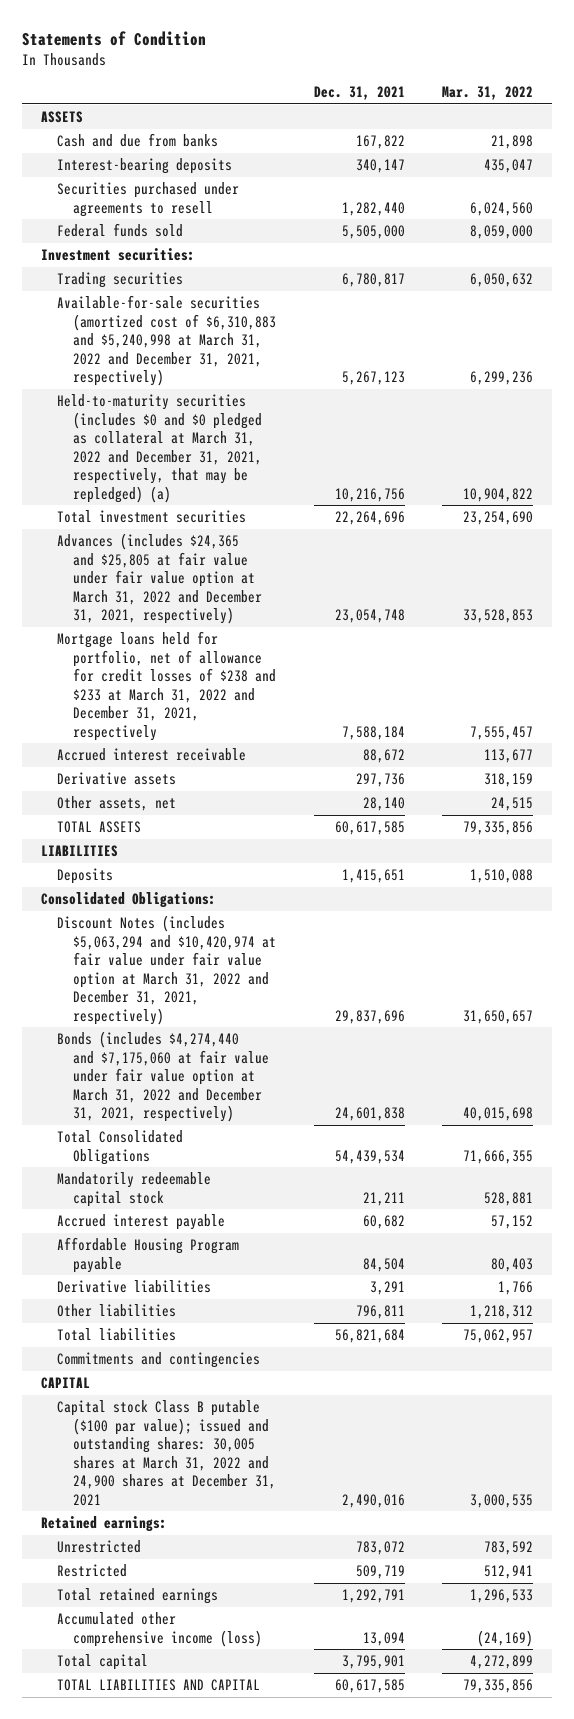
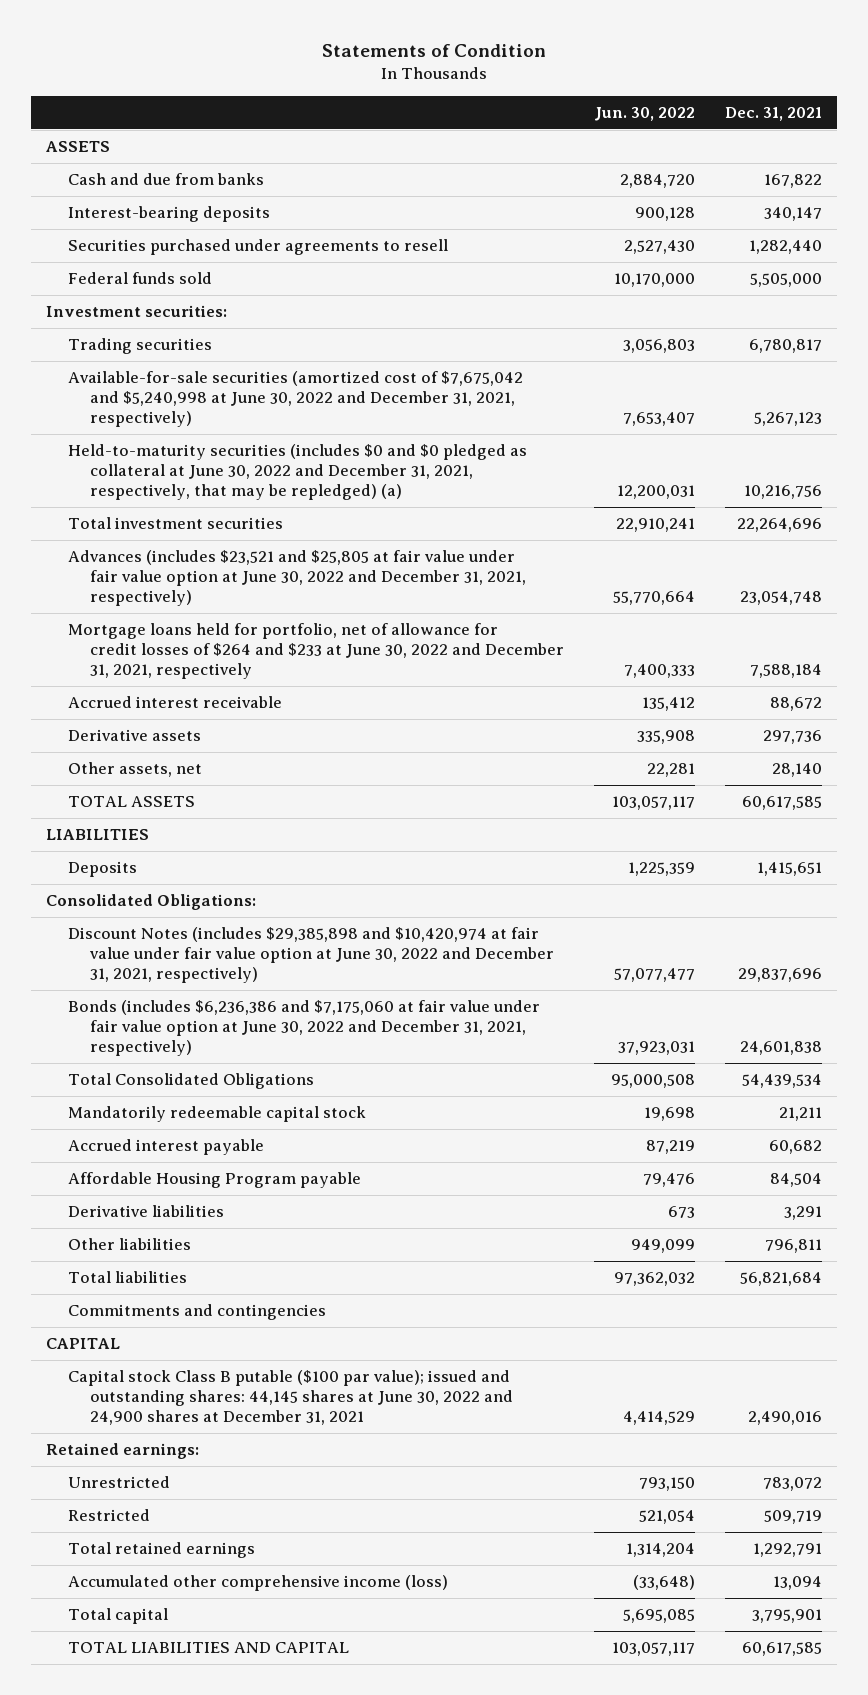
- | Dec. 31, 2021 | Mar. 31, 2022
+ | Jun. 30, 2022 | Dec. 31, 2021
- Available-for-sale securities (amortized cost of $6,310,883 and $5,240,998 at March 31, 2022 and December 31, 2021, respectively) | 5,267,123 | 6,299,236
- Held-to-maturity securities (includes $0 and $0 pledged as collateral at March 31, 2022 and December 31, 2021, respectively, that may be repledged) (a) | 10,216,756 | 10,904,822
+ Available-for-sale securities (amortized cost of $7,675,042 and $5,240,998 at June 30, 2022 and December 31, 2021, respectively) | 7,653,407 | 5,267,123
+ Held-to-maturity securities (includes $0 and $0 pledged as collateral at June 30, 2022 and December 31, 2021, respectively, that may be repledged) (a) | 12,200,031 | 10,216,756
- Advances (includes $24,365 and $25,805 at fair value under fair value option at March 31, 2022 and December 31, 2021, respectively) | 23,054,748 | 33,528,853
- Mortgage loans held for portfolio, net of allowance for credit losses of $238 and $233 at March 31, 2022 and December 31, 2021, respectively | 7,588,184 | 7,555,457
+ Advances (includes $23,521 and $25,805 at fair value under fair value option at June 30, 2022 and December 31, 2021, respectively) | 55,770,664 | 23,054,748
+ Mortgage loans held for portfolio, net of allowance for credit losses of $264 and $233 at June 30, 2022 and December 31, 2021, respectively | 7,400,333 | 7,588,184
- Discount Notes (includes $5,063,294 and $10,420,974 at fair value under fair value option at March 31, 2022 and December 31, 2021, respectively) | 29,837,696 | 31,650,657
- Bonds (includes $4,274,440 and $7,175,060 at fair value under fair value option at March 31, 2022 and December 31, 2021, respectively) | 24,601,838 | 40,015,698
+ Discount Notes (includes $29,385,898 and $10,420,974 at fair value under fair value option at June 30, 2022 and December 31, 2021, respectively) | 57,077,477 | 29,837,696
+ Bonds (includes $6,236,386 and $7,175,060 at fair value under fair value option at June 30, 2022 and December 31, 2021, respectively) | 37,923,031 | 24,601,838
- Capital stock Class B putable ($100 par value); issued and outstanding shares: 30,005 shares at March 31, 2022 and 24,900 shares at December 31, 2021 | 2,490,016 | 3,000,535
+ Capital stock Class B putable ($100 par value); issued and outstanding shares: 44,145 shares at June 30, 2022 and 24,900 shares at December 31, 2021 | 4,414,529 | 2,490,016

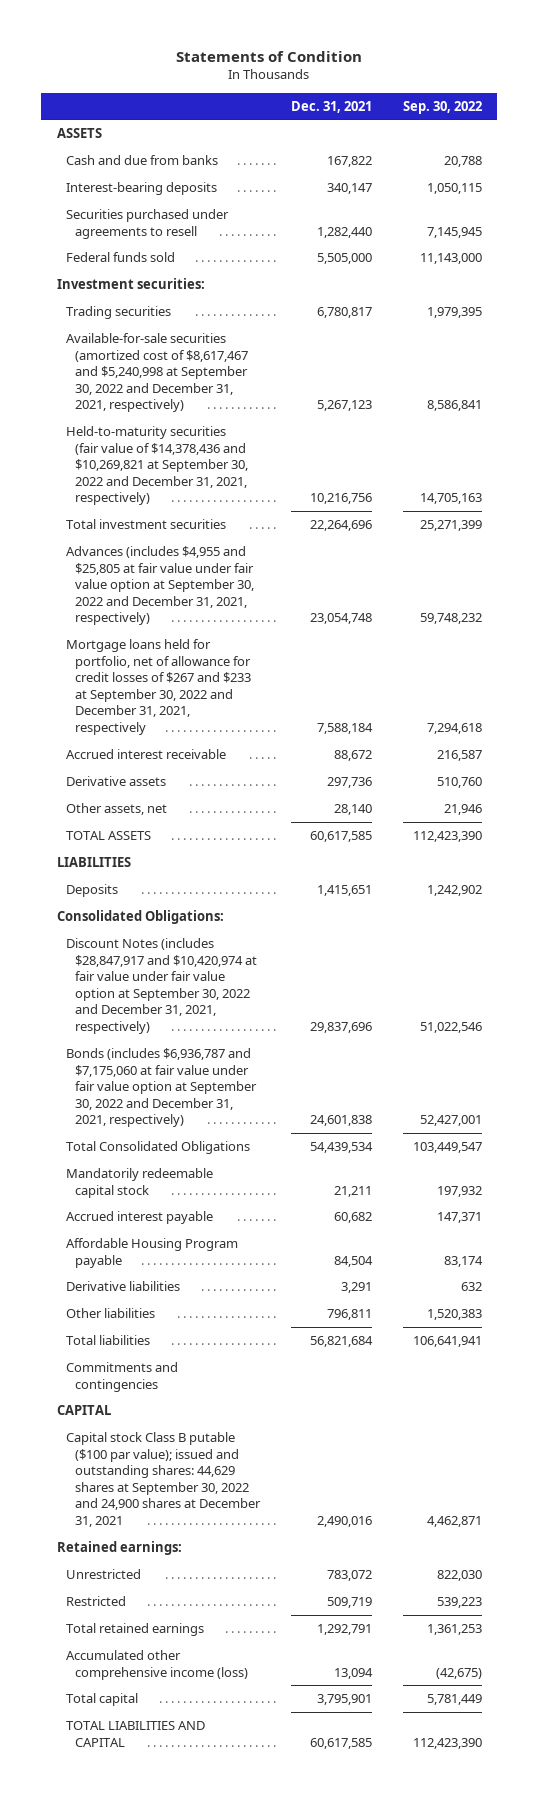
- | Jun. 30, 2022 | Dec. 31, 2021
+ | Dec. 31, 2021 | Sep. 30, 2022
- Available-for-sale securities (amortized cost of $7,675,042 and $5,240,998 at June 30, 2022 and December 31, 2021, respectively) | 7,653,407 | 5,267,123
- Held-to-maturity securities (includes $0 and $0 pledged as collateral at June 30, 2022 and December 31, 2021, respectively, that may be repledged) (a) | 12,200,031 | 10,216,756
+ Available-for-sale securities (amortized cost of $8,617,467 and $5,240,998 at September 30, 2022 and December 31, 2021, respectively) | 5,267,123 | 8,586,841
+ Held-to-maturity securities (fair value of $14,378,436 and $10,269,821 at September 30, 2022 and December 31, 2021, respectively) | 10,216,756 | 14,705,163
- Advances (includes $23,521 and $25,805 at fair value under fair value option at June 30, 2022 and December 31, 2021, respectively) | 55,770,664 | 23,054,748
- Mortgage loans held for portfolio, net of allowance for credit losses of $264 and $233 at June 30, 2022 and December 31, 2021, respectively | 7,400,333 | 7,588,184
+ Advances (includes $4,955 and $25,805 at fair value under fair value option at September 30, 2022 and December 31, 2021, respectively) | 23,054,748 | 59,748,232
+ Mortgage loans held for portfolio, net of allowance for credit losses of $267 and $233 at September 30, 2022 and December 31, 2021, respectively | 7,588,184 | 7,294,618
- Discount Notes (includes $29,385,898 and $10,420,974 at fair value under fair value option at June 30, 2022 and December 31, 2021, respectively) | 57,077,477 | 29,837,696
- Bonds (includes $6,236,386 and $7,175,060 at fair value under fair value option at June 30, 2022 and December 31, 2021, respectively) | 37,923,031 | 24,601,838
+ Discount Notes (includes $28,847,917 and $10,420,974 at fair value under fair value option at September 30, 2022 and December 31, 2021, respectively) | 29,837,696 | 51,022,546
+ Bonds (includes $6,936,787 and $7,175,060 at fair value under fair value option at September 30, 2022 and December 31, 2021, respectively) | 24,601,838 | 52,427,001
- Capital stock Class B putable ($100 par value); issued and outstanding shares: 44,145 shares at June 30, 2022 and 24,900 shares at December 31, 2021 | 4,414,529 | 2,490,016
+ Capital stock Class B putable ($100 par value); issued and outstanding shares: 44,629 shares at September 30, 2022 and 24,900 shares at December 31, 2021 | 2,490,016 | 4,462,871

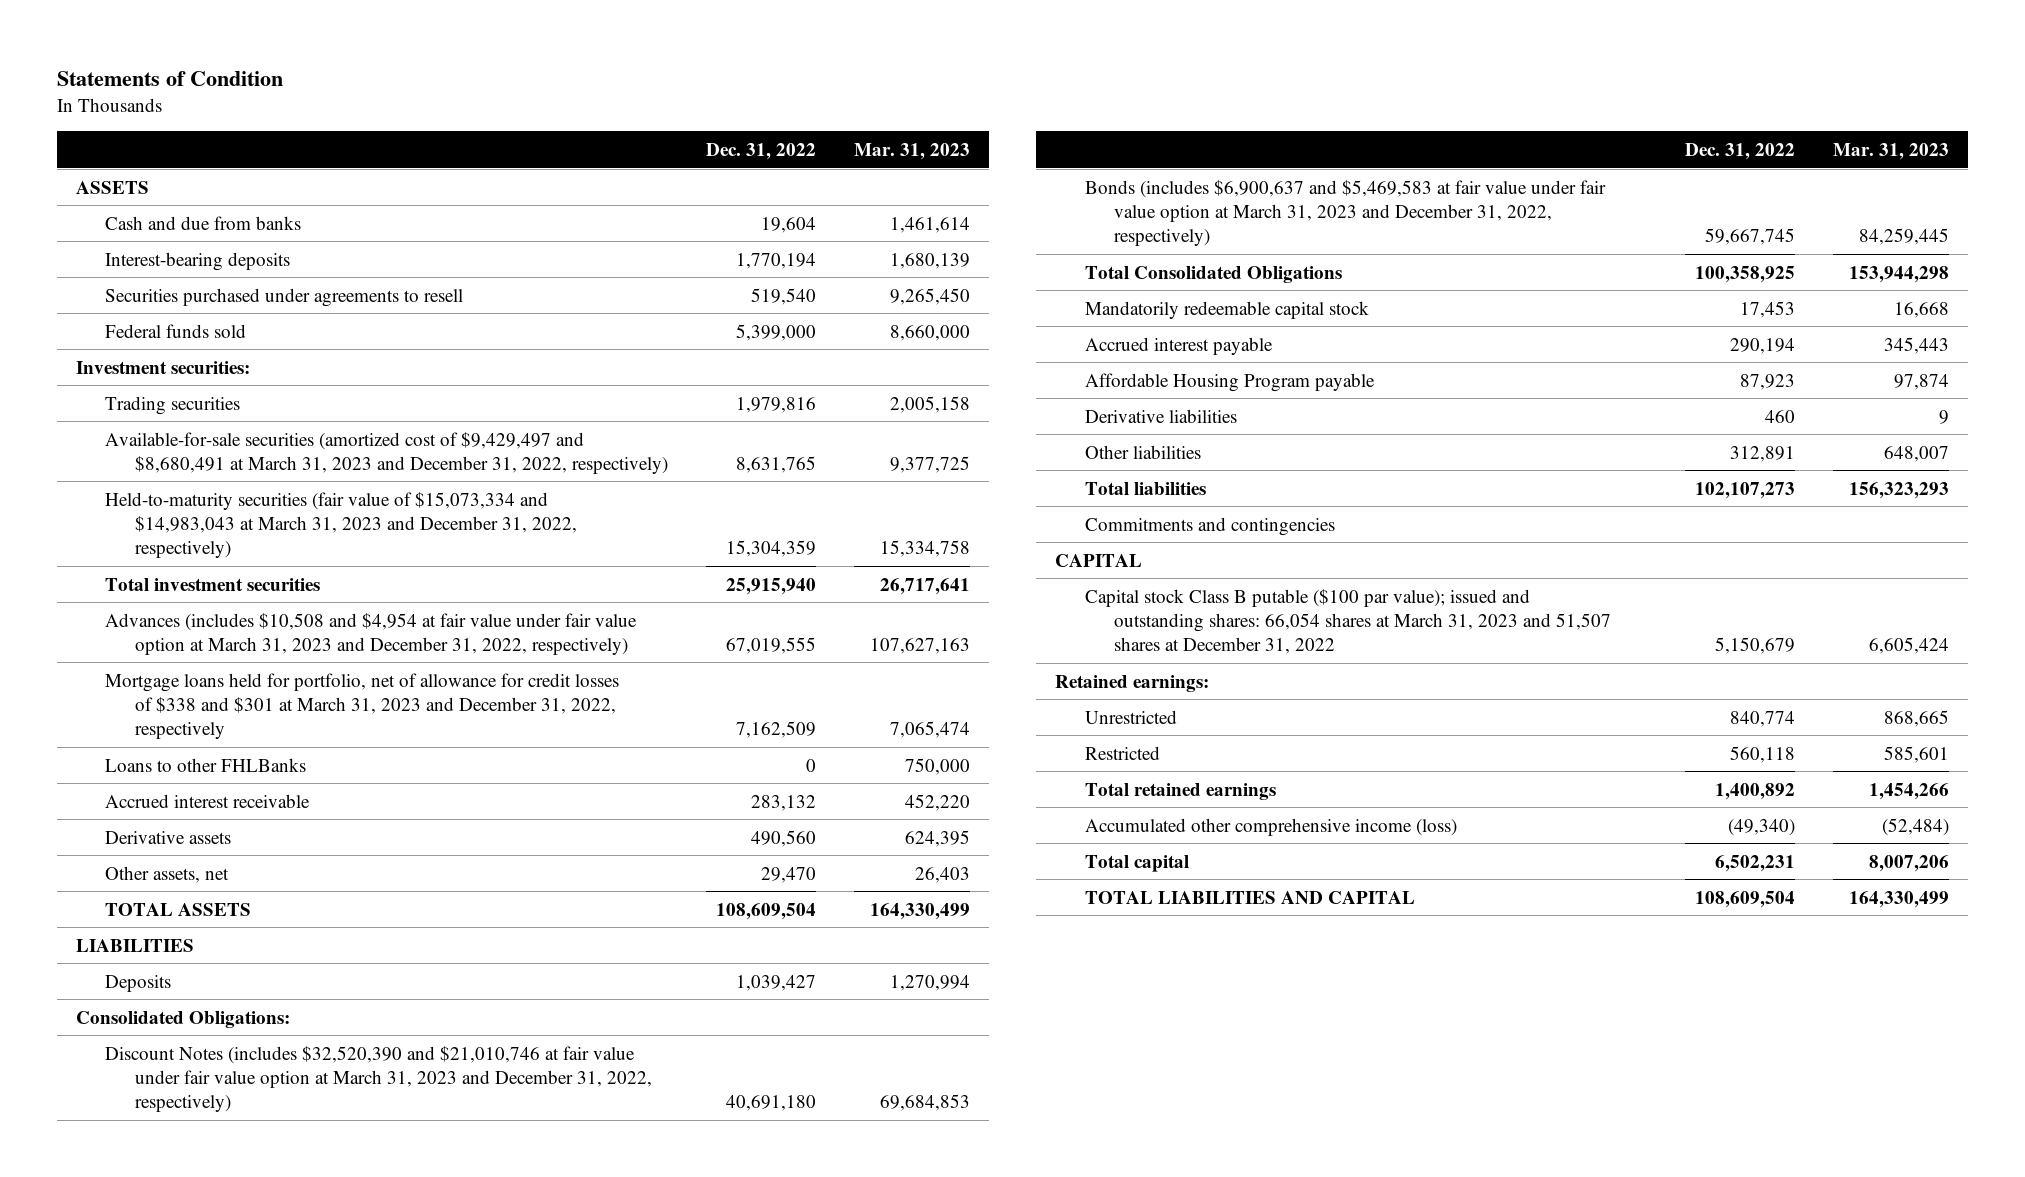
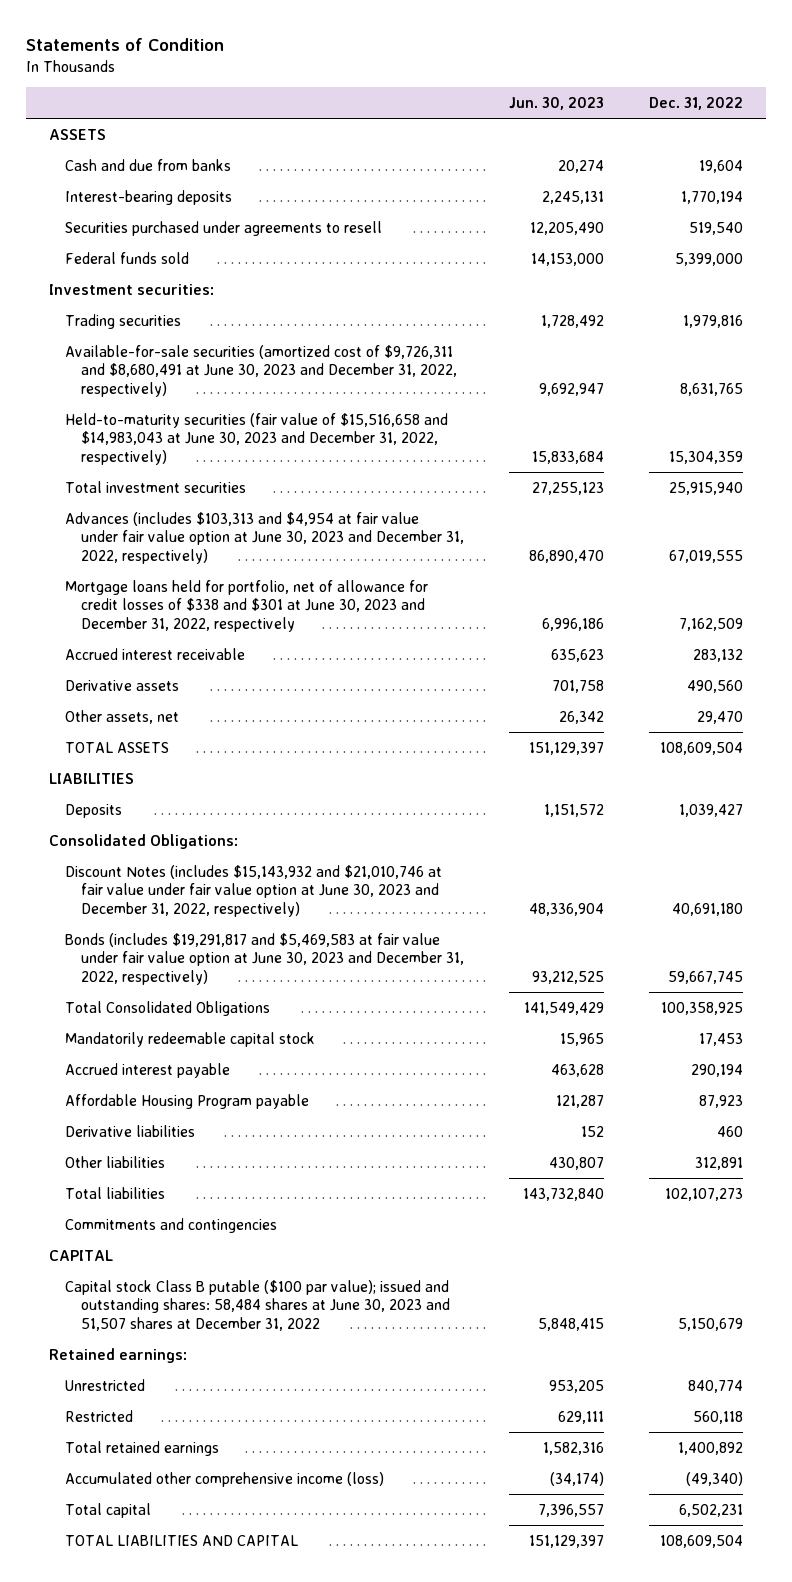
- | Dec. 31, 2022 | Mar. 31, 2023
+ | Jun. 30, 2023 | Dec. 31, 2022
- Available-for-sale securities (amortized cost of $9,429,497 and $8,680,491 at March 31, 2023 and December 31, 2022, respectively) | 8,631,765 | 9,377,725
- Held-to-maturity securities (fair value of $15,073,334 and $14,983,043 at March 31, 2023 and December 31, 2022, respectively) | 15,304,359 | 15,334,758
+ Available-for-sale securities (amortized cost of $9,726,311 and $8,680,491 at June 30, 2023 and December 31, 2022, respectively) | 9,692,947 | 8,631,765
+ Held-to-maturity securities (fair value of $15,516,658 and $14,983,043 at June 30, 2023 and December 31, 2022, respectively) | 15,833,684 | 15,304,359
- Advances (includes $10,508 and $4,954 at fair value under fair value option at March 31, 2023 and December 31, 2022, respectively) | 67,019,555 | 107,627,163
- Mortgage loans held for portfolio, net of allowance for credit losses of $338 and $301 at March 31, 2023 and December 31, 2022, respectively | 7,162,509 | 7,065,474
- Loans to other FHLBanks | 0 | 750,000
+ Advances (includes $103,313 and $4,954 at fair value under fair value option at June 30, 2023 and December 31, 2022, respectively) | 86,890,470 | 67,019,555
+ Mortgage loans held for portfolio, net of allowance for credit losses of $338 and $301 at June 30, 2023 and December 31, 2022, respectively | 6,996,186 | 7,162,509
- Discount Notes (includes $32,520,390 and $21,010,746 at fair value under fair value option at March 31, 2023 and December 31, 2022, respectively) | 40,691,180 | 69,684,853
- Bonds (includes $6,900,637 and $5,469,583 at fair value under fair value option at March 31, 2023 and December 31, 2022, respectively) | 59,667,745 | 84,259,445
+ Discount Notes (includes $15,143,932 and $21,010,746 at fair value under fair value option at June 30, 2023 and December 31, 2022, respectively) | 48,336,904 | 40,691,180
+ Bonds (includes $19,291,817 and $5,469,583 at fair value under fair value option at June 30, 2023 and December 31, 2022, respectively) | 93,212,525 | 59,667,745
- Capital stock Class B putable ($100 par value); issued and outstanding shares: 66,054 shares at March 31, 2023 and 51,507 shares at December 31, 2022 | 5,150,679 | 6,605,424
+ Capital stock Class B putable ($100 par value); issued and outstanding shares: 58,484 shares at June 30, 2023 and 51,507 shares at December 31, 2022 | 5,848,415 | 5,150,679

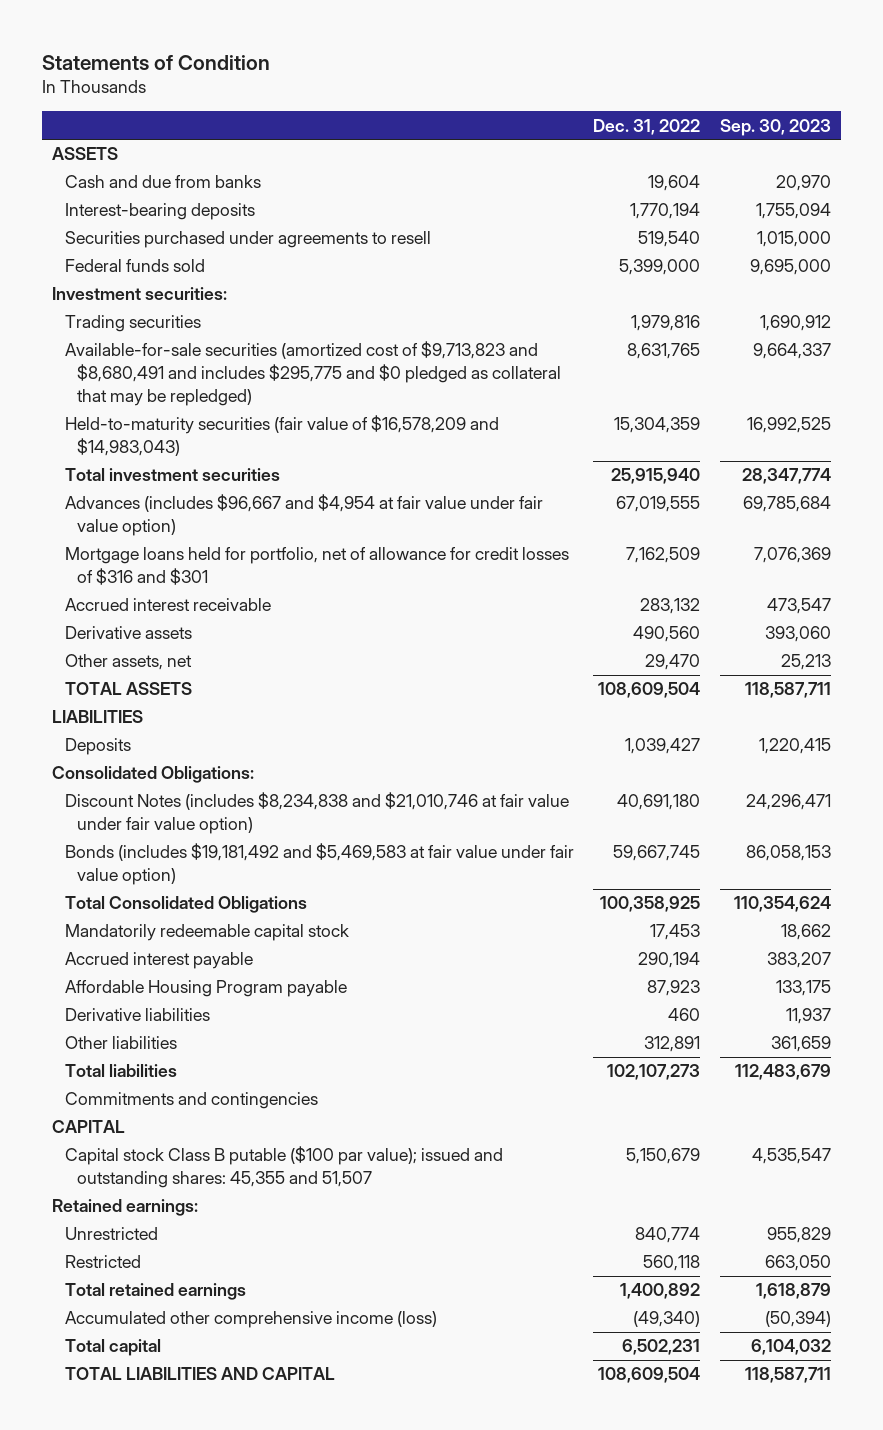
- | Jun. 30, 2023 | Dec. 31, 2022
+ | Dec. 31, 2022 | Sep. 30, 2023
- Available-for-sale securities (amortized cost of $9,726,311 and $8,680,491 at June 30, 2023 and December 31, 2022, respectively) | 9,692,947 | 8,631,765
- Held-to-maturity securities (fair value of $15,516,658 and $14,983,043 at June 30, 2023 and December 31, 2022, respectively) | 15,833,684 | 15,304,359
+ Available-for-sale securities (amortized cost of $9,713,823 and $8,680,491 and includes $295,775 and $0 pledged as collateral that may be repledged) | 8,631,765 | 9,664,337
+ Held-to-maturity securities (fair value of $16,578,209 and $14,983,043) | 15,304,359 | 16,992,525
- Advances (includes $103,313 and $4,954 at fair value under fair value option at June 30, 2023 and December 31, 2022, respectively) | 86,890,470 | 67,019,555
- Mortgage loans held for portfolio, net of allowance for credit losses of $338 and $301 at June 30, 2023 and December 31, 2022, respectively | 6,996,186 | 7,162,509
+ Advances (includes $96,667 and $4,954 at fair value under fair value option) | 67,019,555 | 69,785,684
+ Mortgage loans held for portfolio, net of allowance for credit losses of $316 and $301 | 7,162,509 | 7,076,369
- Discount Notes (includes $15,143,932 and $21,010,746 at fair value under fair value option at June 30, 2023 and December 31, 2022, respectively) | 48,336,904 | 40,691,180
- Bonds (includes $19,291,817 and $5,469,583 at fair value under fair value option at June 30, 2023 and December 31, 2022, respectively) | 93,212,525 | 59,667,745
+ Discount Notes (includes $8,234,838 and $21,010,746 at fair value under fair value option) | 40,691,180 | 24,296,471
+ Bonds (includes $19,181,492 and $5,469,583 at fair value under fair value option) | 59,667,745 | 86,058,153
- Capital stock Class B putable ($100 par value); issued and outstanding shares: 58,484 shares at June 30, 2023 and 51,507 shares at December 31, 2022 | 5,848,415 | 5,150,679
+ Capital stock Class B putable ($100 par value); issued and outstanding shares: 45,355 and 51,507 | 5,150,679 | 4,535,547

